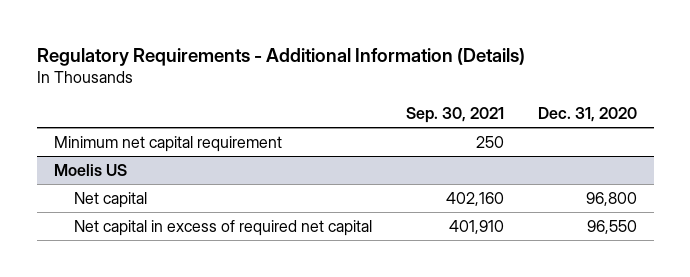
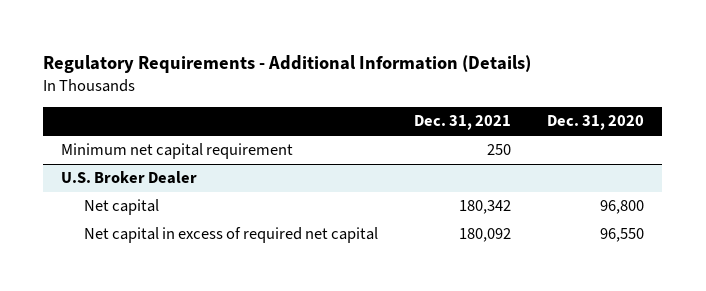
- | Sep. 30, 2021 | Dec. 31, 2020
+ | Dec. 31, 2021 | Dec. 31, 2020
- Moelis US
+ U.S. Broker Dealer

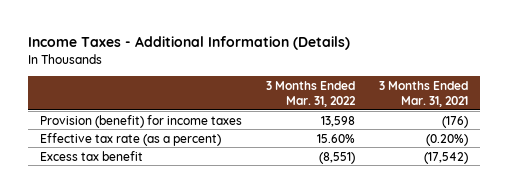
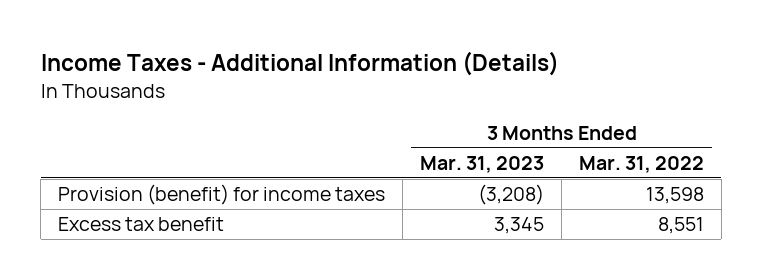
- | 3 Months Ended Mar. 31, 2022 | 3 Months Ended Mar. 31, 2021
+ | 3 Months Ended Mar. 31, 2023 | 3 Months Ended Mar. 31, 2022
- Effective tax rate (as a percent) | 15.60% | (0.20%)
- Excess tax benefit | (8,551) | (17,542)
+ Excess tax benefit | 3,345 | 8,551

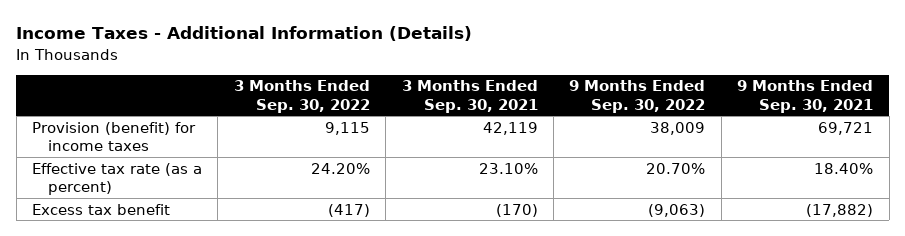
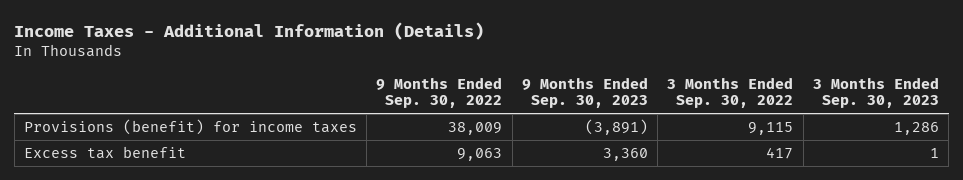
- | 3 Months Ended Sep. 30, 2022 | 3 Months Ended Sep. 30, 2021 | 9 Months Ended Sep. 30, 2022 | 9 Months Ended Sep. 30, 2021
+ | 9 Months Ended Sep. 30, 2022 | 9 Months Ended Sep. 30, 2023 | 3 Months Ended Sep. 30, 2022 | 3 Months Ended Sep. 30, 2023
- Provision (benefit) for income taxes | 9,115 | 42,119 | 38,009 | 69,721
- Effective tax rate (as a percent) | 24.20% | 23.10% | 20.70% | 18.40%
- Excess tax benefit | (417) | (170) | (9,063) | (17,882)
+ Provisions (benefit) for income taxes | 38,009 | (3,891) | 9,115 | 1,286
+ Excess tax benefit | 9,063 | 3,360 | 417 | 1

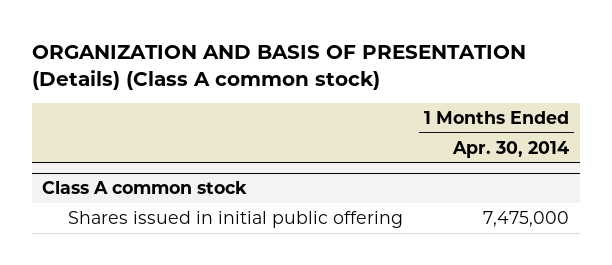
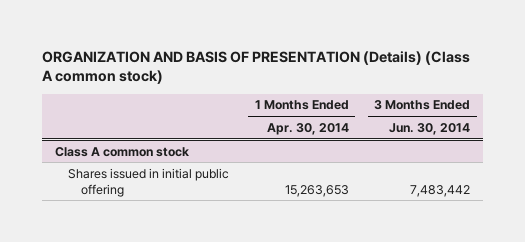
- | 1 Months Ended Apr. 30, 2014
+ | 1 Months Ended Apr. 30, 2014 | 3 Months Ended Jun. 30, 2014
@ Class A common stock
- Shares issued in initial public offering | 7,475,000
+ Shares issued in initial public offering | 15,263,653 | 7,483,442

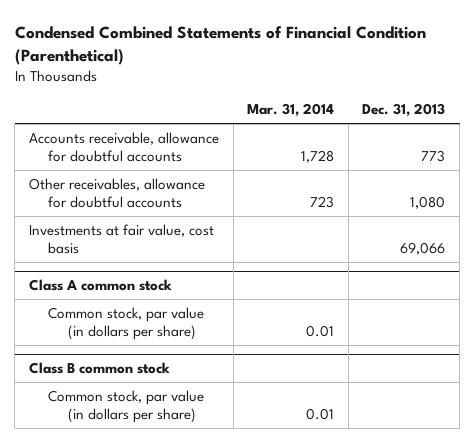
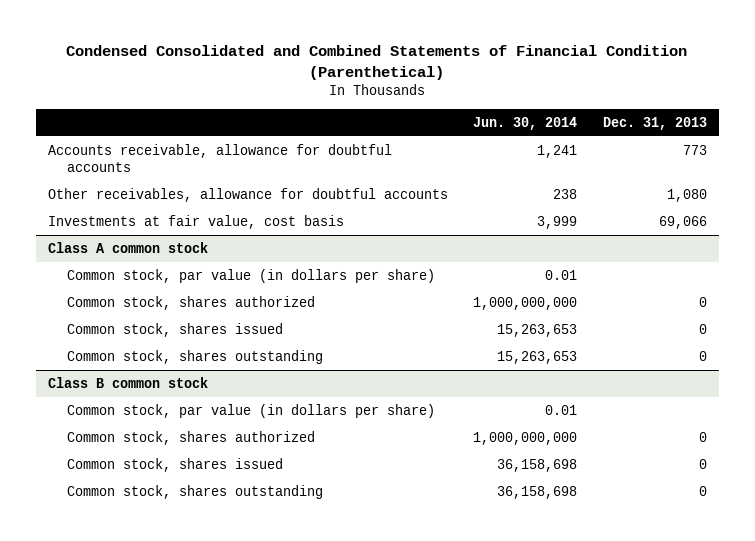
- Condensed Combined Statements of Financial Condition (Parenthetical)
+ Condensed Consolidated and Combined Statements of Financial Condition (Parenthetical)
- | Mar. 31, 2014 | Dec. 31, 2013
+ | Jun. 30, 2014 | Dec. 31, 2013
@ Class A common stock
+ Common stock, shares authorized | 1,000,000,000 | 0
+ Common stock, shares issued | 15,263,653 | 0
+ Common stock, shares outstanding | 15,263,653 | 0
@ Class B common stock
+ Common stock, shares authorized | 1,000,000,000 | 0
+ Common stock, shares issued | 36,158,698 | 0
+ Common stock, shares outstanding | 36,158,698 | 0

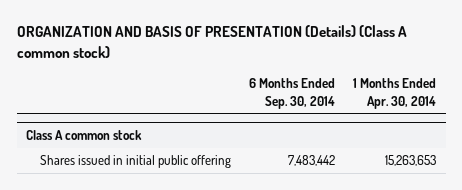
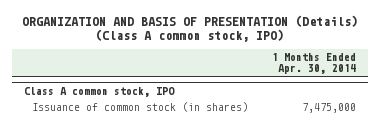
- ORGANIZATION AND BASIS OF PRESENTATION (Details) (Class A common stock)
+ ORGANIZATION AND BASIS OF PRESENTATION (Details) (Class A common stock, IPO)
- | 6 Months Ended Sep. 30, 2014 | 1 Months Ended Apr. 30, 2014
+ | 1 Months Ended Apr. 30, 2014
- Class A common stock
- Shares issued in initial public offering | 7,483,442 | 15,263,653
+ Class A common stock, IPO
+ Issuance of common stock (in shares) | 7,475,000

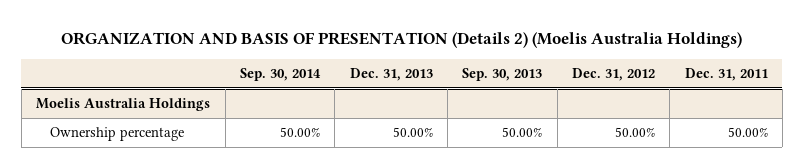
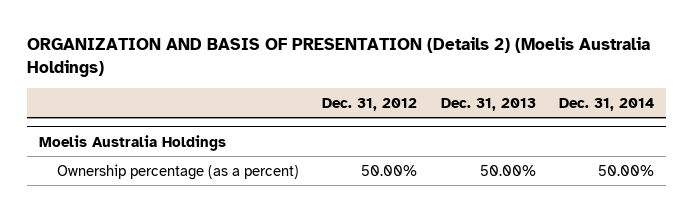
- | Sep. 30, 2014 | Dec. 31, 2013 | Sep. 30, 2013 | Dec. 31, 2012 | Dec. 31, 2011
+ | Dec. 31, 2012 | Dec. 31, 2013 | Dec. 31, 2014
@ Moelis Australia Holdings
- Ownership percentage | 50.00% | 50.00% | 50.00% | 50.00% | 50.00%
+ Ownership percentage (as a percent) | 50.00% | 50.00% | 50.00%

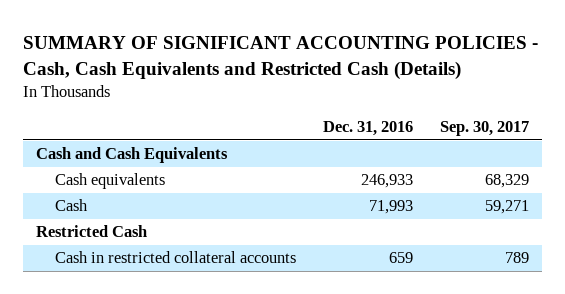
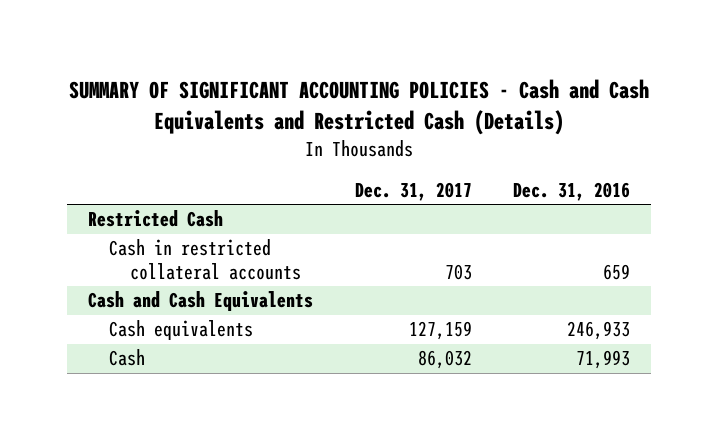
- SUMMARY OF SIGNIFICANT ACCOUNTING POLICIES - Cash, Cash Equivalents and Restricted Cash (Details)
+ SUMMARY OF SIGNIFICANT ACCOUNTING POLICIES - Cash and Cash Equivalents and Restricted Cash (Details)
- | Dec. 31, 2016 | Sep. 30, 2017
+ | Dec. 31, 2017 | Dec. 31, 2016
moved up: Restricted Cash
moved up: Cash in restricted collateral accounts | 703 | 659

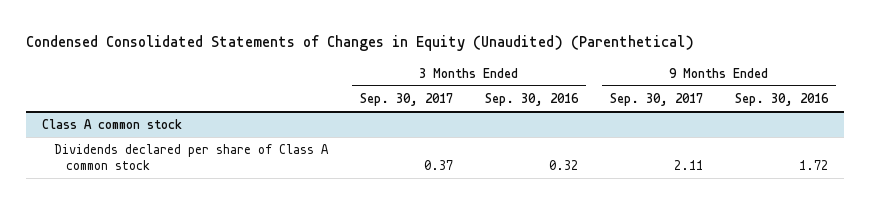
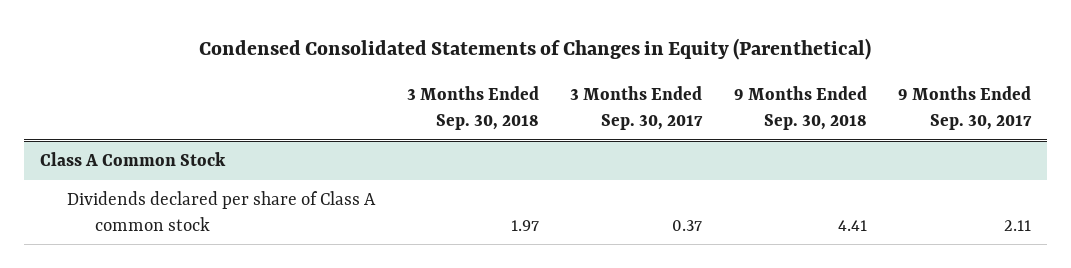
- Condensed Consolidated Statements of Changes in Equity (Unaudited) (Parenthetical)
+ Condensed Consolidated Statements of Changes in Equity (Parenthetical)
- | 3 Months Ended Sep. 30, 2017 | 3 Months Ended Sep. 30, 2016 | 9 Months Ended Sep. 30, 2017 | 9 Months Ended Sep. 30, 2016
+ | 3 Months Ended Sep. 30, 2018 | 3 Months Ended Sep. 30, 2017 | 9 Months Ended Sep. 30, 2018 | 9 Months Ended Sep. 30, 2017
- Class A common stock
+ Class A Common Stock

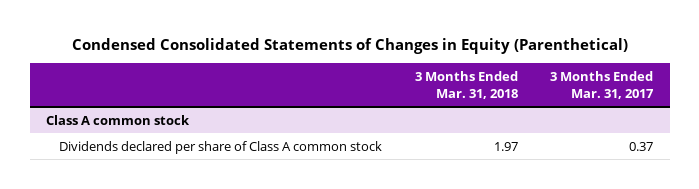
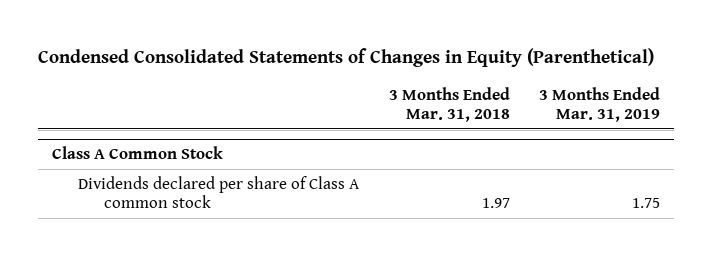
- | 3 Months Ended Mar. 31, 2018 | 3 Months Ended Mar. 31, 2017
+ | 3 Months Ended Mar. 31, 2018 | 3 Months Ended Mar. 31, 2019
- Class A common stock
+ Class A Common Stock

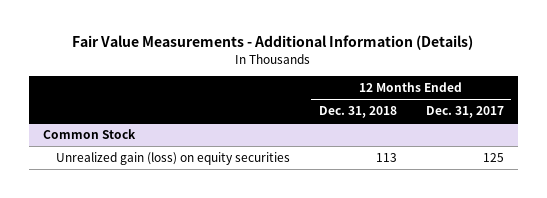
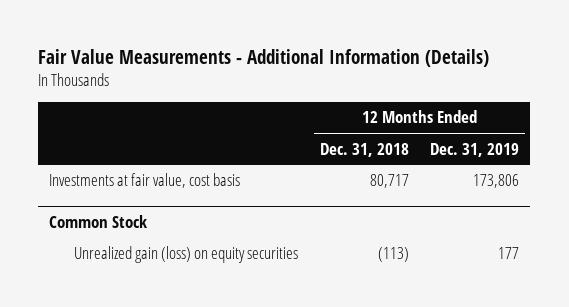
- | 12 Months Ended Dec. 31, 2018 | 12 Months Ended Dec. 31, 2017
+ | 12 Months Ended Dec. 31, 2018 | 12 Months Ended Dec. 31, 2019
+ Investments at fair value, cost basis | 80,717 | 173,806
@ Common Stock
- Unrealized gain (loss) on equity securities | 113 | 125
+ Unrealized gain (loss) on equity securities | (113) | 177

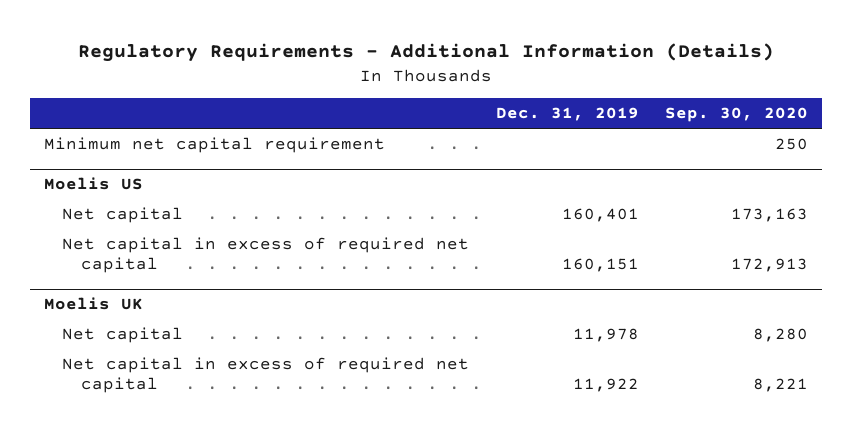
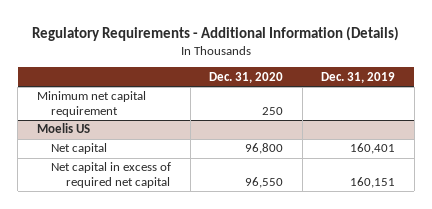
- | Dec. 31, 2019 | Sep. 30, 2020
+ | Dec. 31, 2020 | Dec. 31, 2019
- Moelis UK
- Net capital | 11,978 | 8,280
- Net capital in excess of required net capital | 11,922 | 8,221

